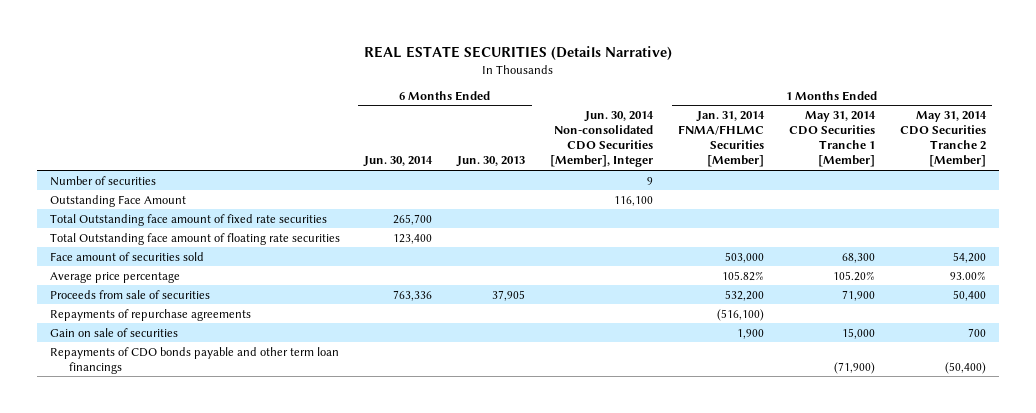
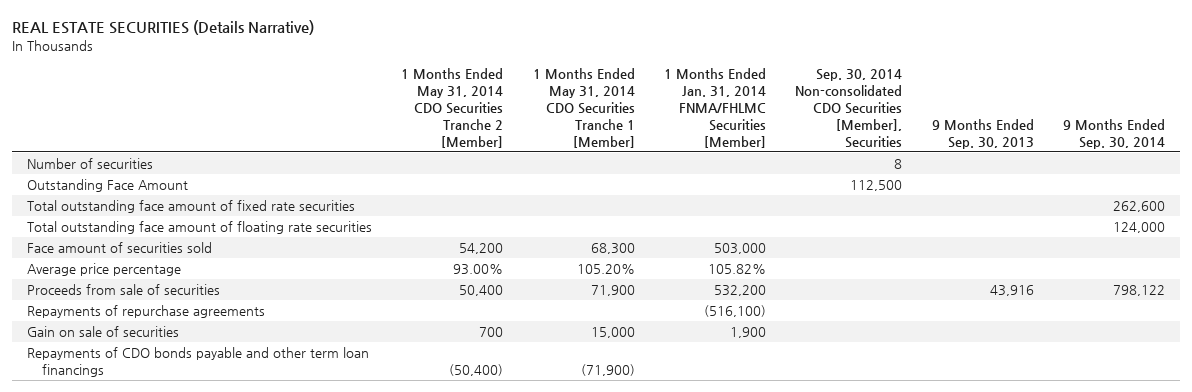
- | 6 Months Ended Jun. 30, 2014 | 6 Months Ended Jun. 30, 2013 | Jun. 30, 2014 Non-consolidated CDO Securities [Member], Integer | 1 Months Ended Jan. 31, 2014 FNMA/FHLMC Securities [Member] | 1 Months Ended May 31, 2014 CDO Securities Tranche 1 [Member] | 1 Months Ended May 31, 2014 CDO Securities Tranche 2 [Member]
+ | 1 Months Ended May 31, 2014 CDO Securities Tranche 2 [Member] | 1 Months Ended May 31, 2014 CDO Securities Tranche 1 [Member] | 1 Months Ended Jan. 31, 2014 FNMA/FHLMC Securities [Member] | Sep. 30, 2014 Non-consolidated CDO Securities [Member], Securities | 9 Months Ended Sep. 30, 2013 | 9 Months Ended Sep. 30, 2014
- Total Outstanding face amount of fixed rate securities | 265,700 | | | | |
- Total Outstanding face amount of floating rate securities | 123,400 | | | | |
+ Total outstanding face amount of fixed rate securities | | | | | | 262,600
+ Total outstanding face amount of floating rate securities | | | | | | 124,000

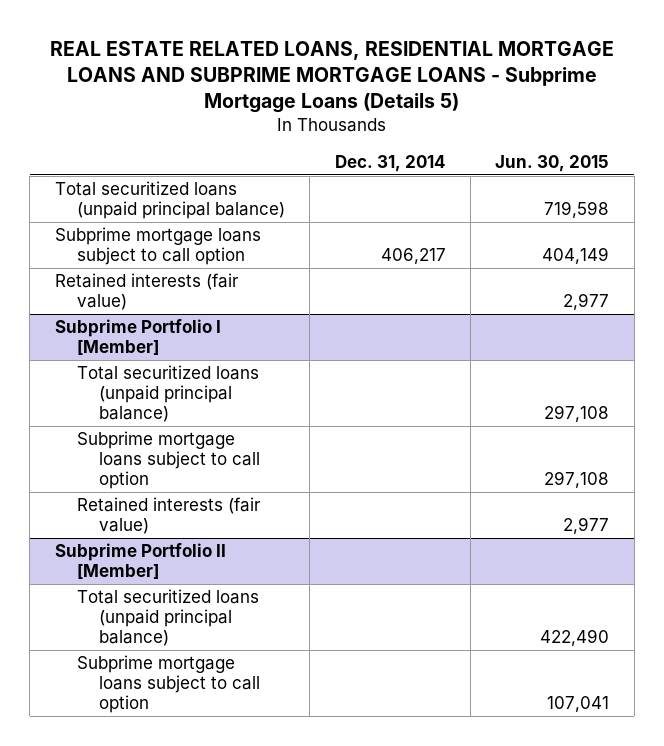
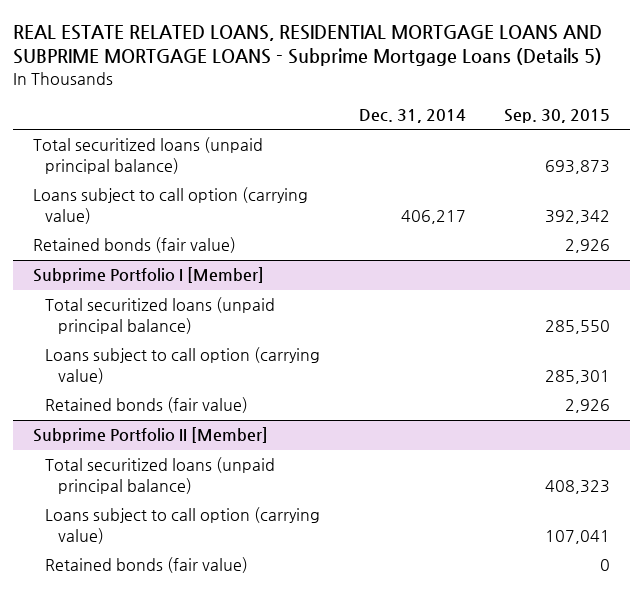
- | Dec. 31, 2014 | Jun. 30, 2015
+ | Dec. 31, 2014 | Sep. 30, 2015
- Subprime mortgage loans subject to call option | 406,217 | 404,149
- Retained interests (fair value) | | 2,977
+ Loans subject to call option (carrying value) | 406,217 | 392,342
+ Retained bonds (fair value) | | 2,926
@ Subprime Portfolio I [Member]
- Subprime mortgage loans subject to call option | | 297,108
- Retained interests (fair value) | | 2,977
+ Loans subject to call option (carrying value) | | 285,301
+ Retained bonds (fair value) | | 2,926
@ Subprime Portfolio II [Member]
- Subprime mortgage loans subject to call option | | 107,041
+ Loans subject to call option (carrying value) | | 107,041
+ Retained bonds (fair value) | | 0

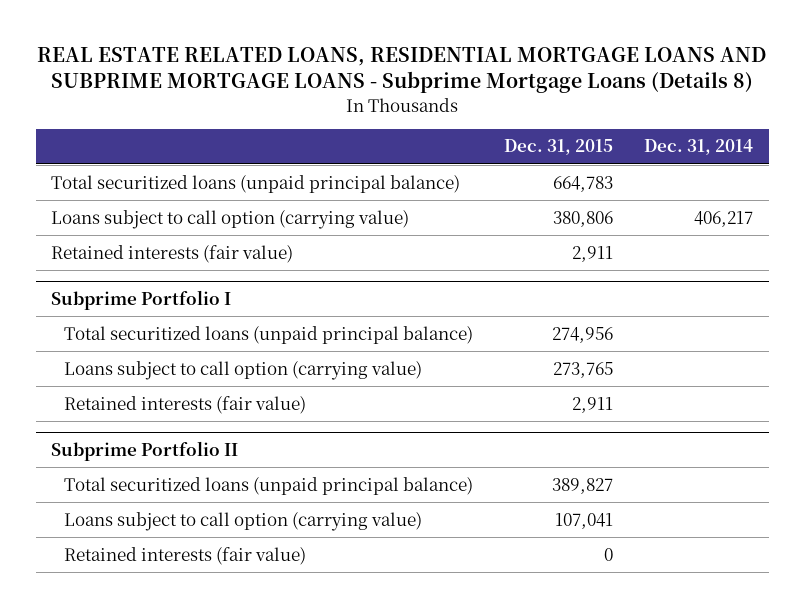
- REAL ESTATE RELATED LOANS, RESIDENTIAL MORTGAGE LOANS AND SUBPRIME MORTGAGE LOANS - Subprime Mortgage Loans (Details 5)
+ REAL ESTATE RELATED LOANS, RESIDENTIAL MORTGAGE LOANS AND SUBPRIME MORTGAGE LOANS - Subprime Mortgage Loans (Details 8)
- | Dec. 31, 2014 | Sep. 30, 2015
+ | Dec. 31, 2015 | Dec. 31, 2014
- Retained bonds (fair value) | | 2,926
- Subprime Portfolio I [Member]
+ Retained interests (fair value) | 2,911 |
+ Subprime Portfolio I
- Retained bonds (fair value) | | 2,926
- Subprime Portfolio II [Member]
+ Retained interests (fair value) | 2,911 |
+ Subprime Portfolio II
- Retained bonds (fair value) | | 0
+ Retained interests (fair value) | 0 |

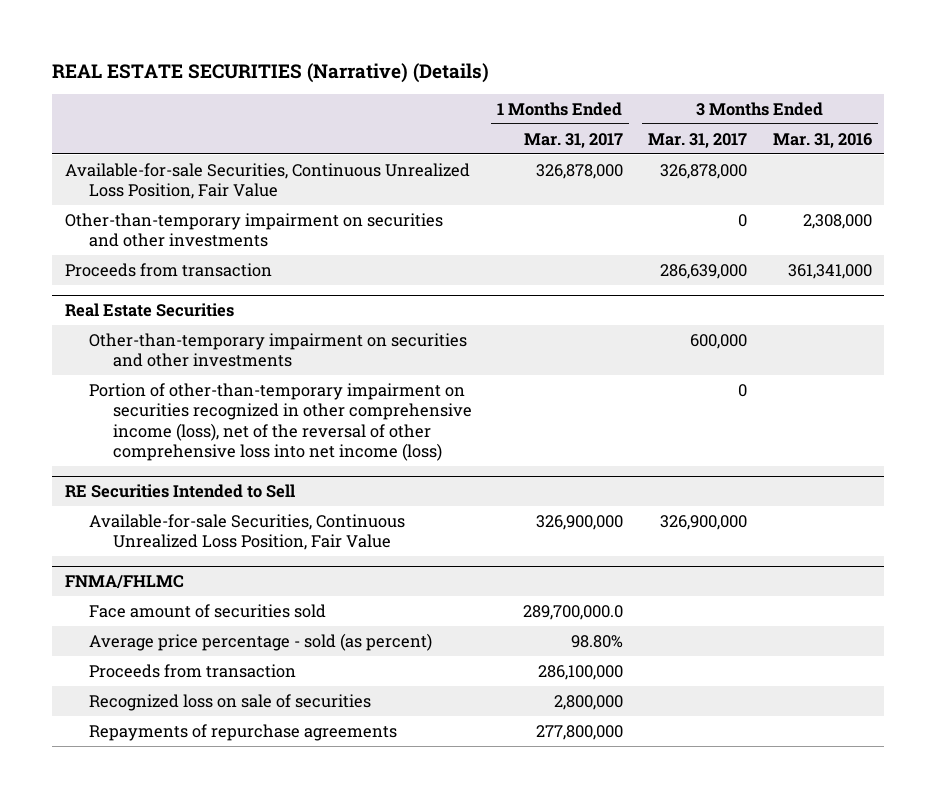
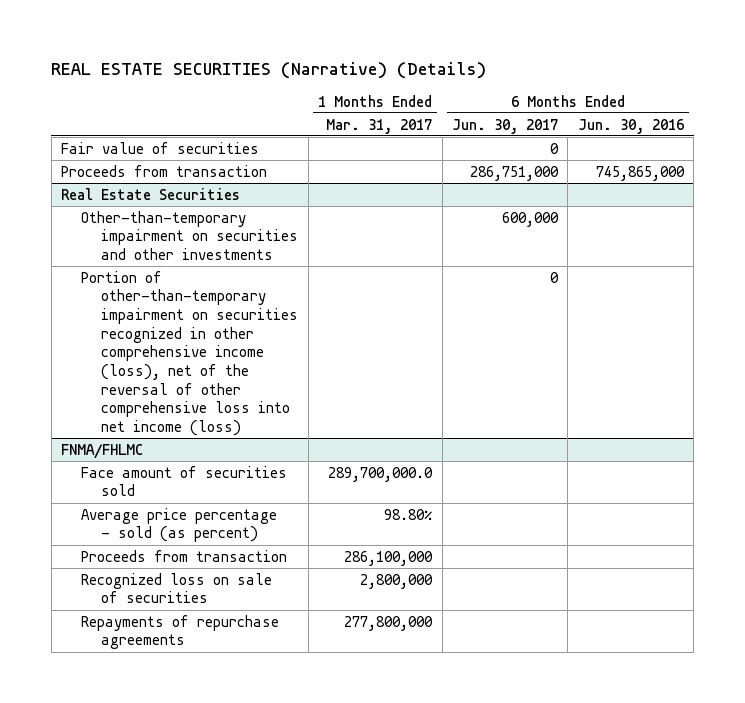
- | 1 Months Ended Mar. 31, 2017 | 3 Months Ended Mar. 31, 2017 | 3 Months Ended Mar. 31, 2016
+ | 1 Months Ended Mar. 31, 2017 | 6 Months Ended Jun. 30, 2017 | 6 Months Ended Jun. 30, 2016
- Available-for-sale Securities, Continuous Unrealized Loss Position, Fair Value | 326,878,000 | 326,878,000 |
- Other-than-temporary impairment on securities and other investments | | 0 | 2,308,000
+ Fair value of securities | | 0 |
- RE Securities Intended to Sell
- Available-for-sale Securities, Continuous Unrealized Loss Position, Fair Value | 326,900,000 | 326,900,000 |

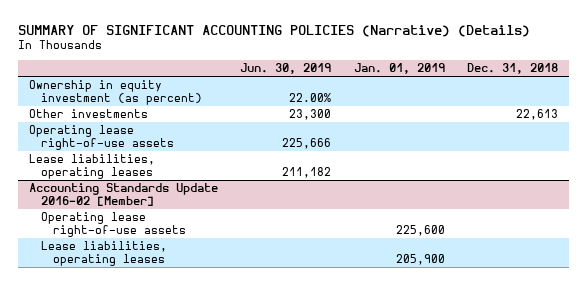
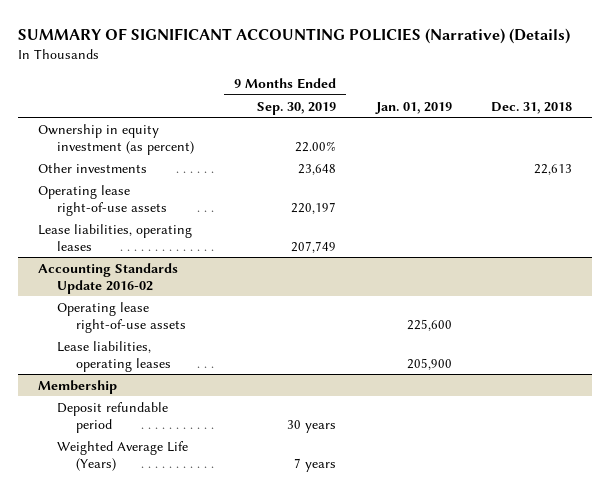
- | Jun. 30, 2019 | Jan. 01, 2019 | Dec. 31, 2018
+ | 9 Months Ended Sep. 30, 2019 | Jan. 01, 2019 | Dec. 31, 2018
- Accounting Standards Update 2016-02 [Member]
+ Accounting Standards Update 2016-02
+ Membership
+ Deposit refundable period | 30 years | |
+ Weighted Average Life (Years) | 7 years | |

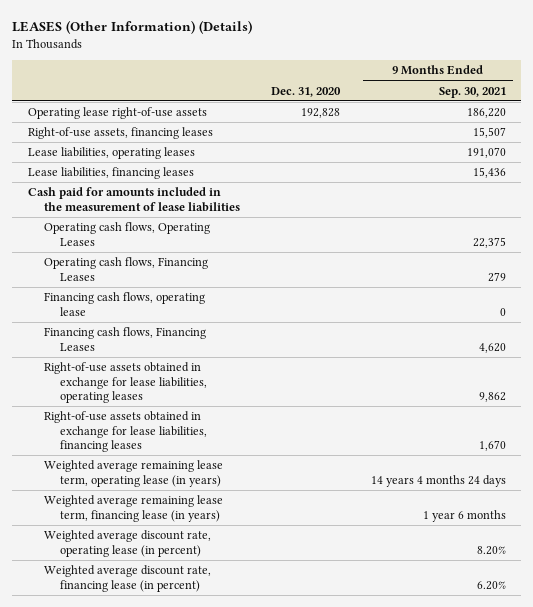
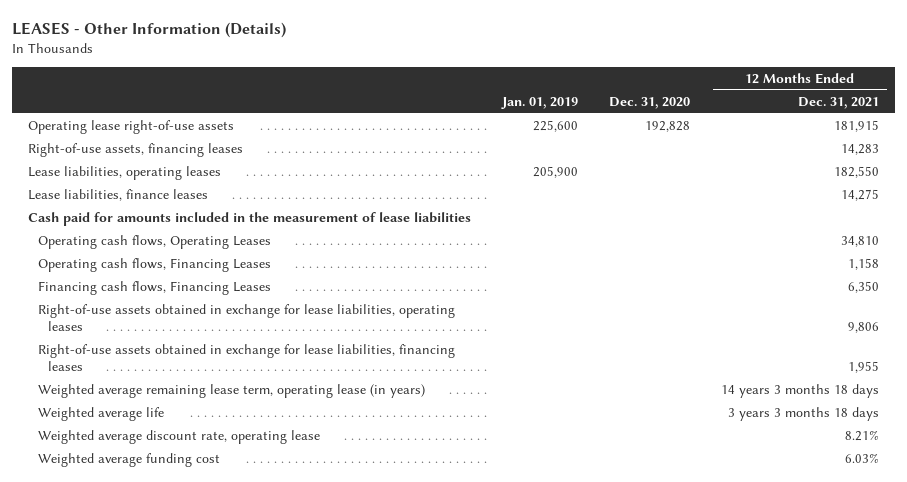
- LEASES (Other Information) (Details)
+ LEASES - Other Information (Details)
- | Dec. 31, 2020 | 9 Months Ended Sep. 30, 2021
+ | Jan. 01, 2019 | Dec. 31, 2020 | 12 Months Ended Dec. 31, 2021
- Lease liabilities, financing leases | | 15,436
+ Lease liabilities, finance leases | | | 14,275
- Financing cash flows, operating lease | | 0
- Weighted average remaining lease term, financing lease (in years) | | 1 year 6 months
- Weighted average discount rate, operating lease (in percent) | | 8.20%
- Weighted average discount rate, financing lease (in percent) | | 6.20%
+ Weighted average life | | | 3 years 3 months 18 days
+ Weighted average discount rate, operating lease | | | 8.21%
+ Weighted average funding cost | | | 6.03%

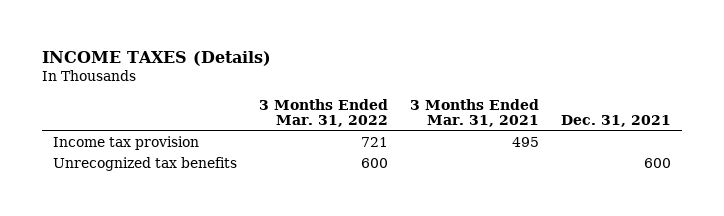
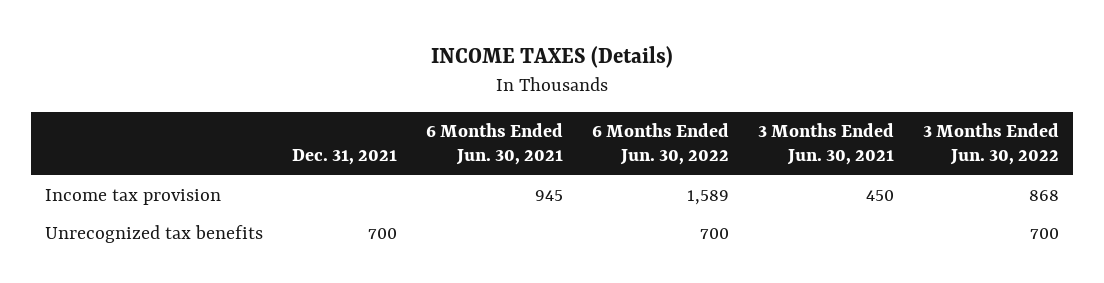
- | 3 Months Ended Mar. 31, 2022 | 3 Months Ended Mar. 31, 2021 | Dec. 31, 2021
+ | Dec. 31, 2021 | 6 Months Ended Jun. 30, 2021 | 6 Months Ended Jun. 30, 2022 | 3 Months Ended Jun. 30, 2021 | 3 Months Ended Jun. 30, 2022
- Unrecognized tax benefits | 600 | | 600
+ Unrecognized tax benefits | 700 | | 700 | | 700

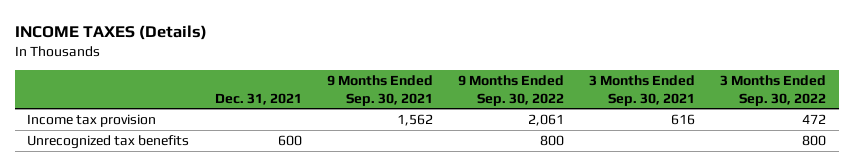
- | Dec. 31, 2021 | 6 Months Ended Jun. 30, 2021 | 6 Months Ended Jun. 30, 2022 | 3 Months Ended Jun. 30, 2021 | 3 Months Ended Jun. 30, 2022
+ | Dec. 31, 2021 | 9 Months Ended Sep. 30, 2021 | 9 Months Ended Sep. 30, 2022 | 3 Months Ended Sep. 30, 2021 | 3 Months Ended Sep. 30, 2022
- Unrecognized tax benefits | 700 | | 700 | | 700
+ Unrecognized tax benefits | 600 | | 800 | | 800

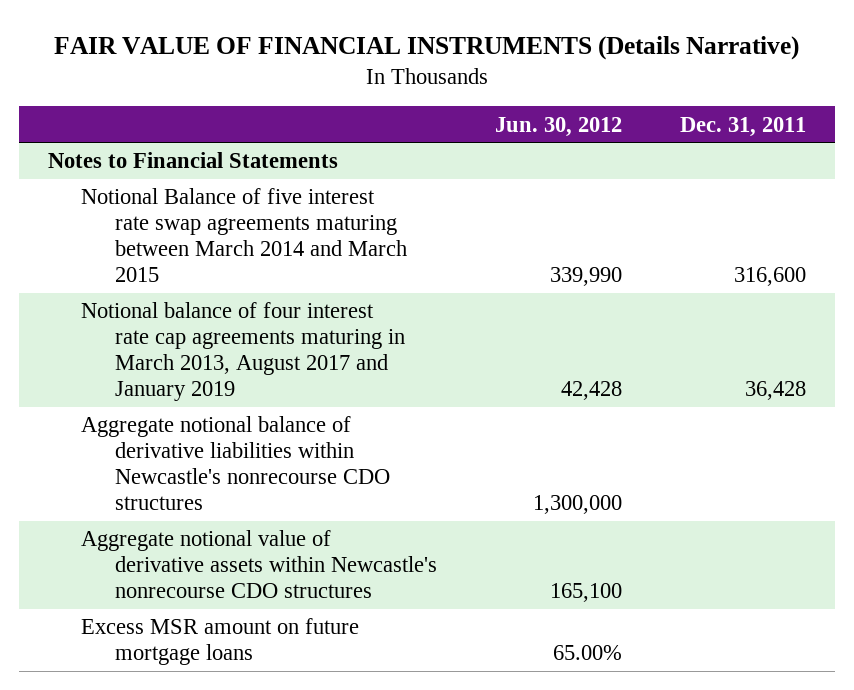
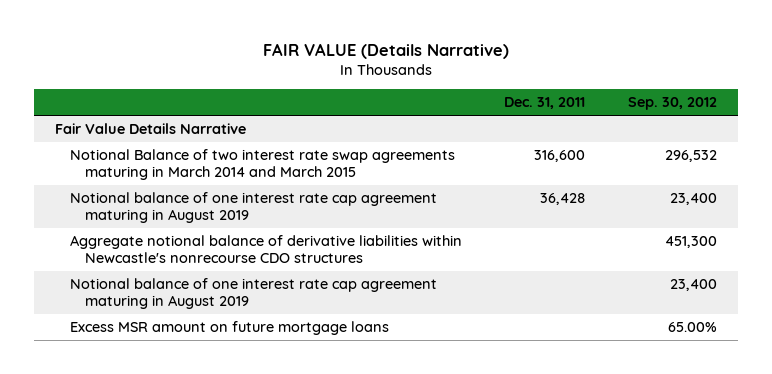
- FAIR VALUE OF FINANCIAL INSTRUMENTS (Details Narrative)
+ FAIR VALUE (Details Narrative)
- | Jun. 30, 2012 | Dec. 31, 2011
+ | Dec. 31, 2011 | Sep. 30, 2012
- Notes to Financial Statements
- Notional Balance of five interest rate swap agreements maturing between March 2014 and March 2015 | 339,990 | 316,600
- Notional balance of four interest rate cap agreements maturing in March 2013, August 2017 and January 2019 | 42,428 | 36,428
+ Fair Value Details Narrative
+ Notional Balance of two interest rate swap agreements maturing in March 2014 and March 2015 | 316,600 | 296,532
+ Notional balance of one interest rate cap agreement maturing in August 2019 | 36,428 | 23,400
- Aggregate notional value of derivative assets within Newcastle's nonrecourse CDO structures | 165,100 |
+ Notional balance of one interest rate cap agreement maturing in August 2019 | | 23,400

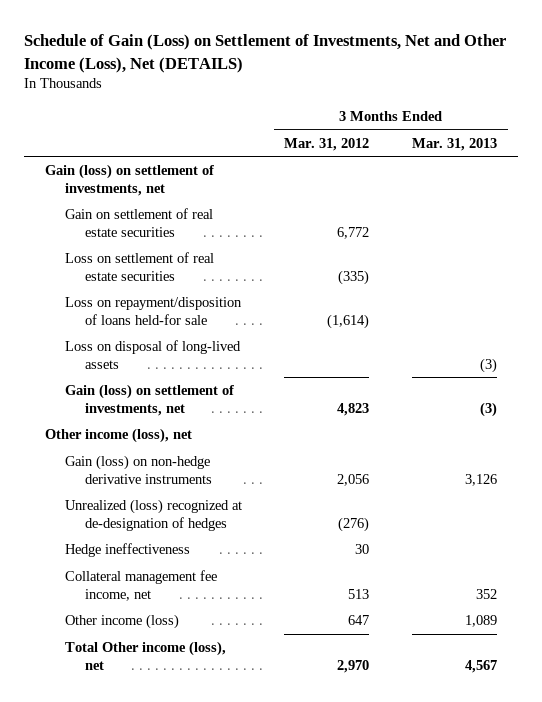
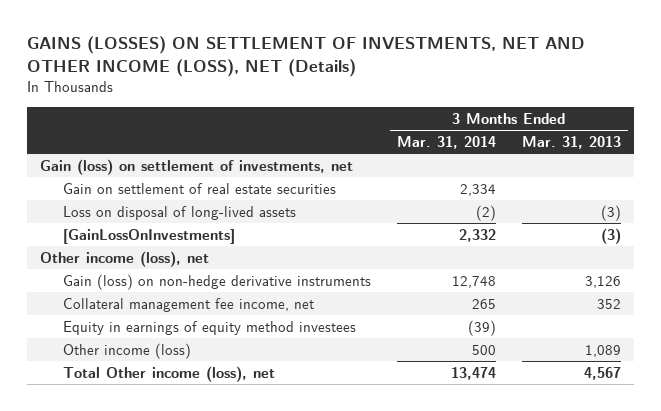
- Schedule of Gain (Loss) on Settlement of Investments, Net and Other Income (Loss), Net (DETAILS)
+ GAINS (LOSSES) ON SETTLEMENT OF INVESTMENTS, NET AND OTHER INCOME (LOSS), NET (Details)
- | 3 Months Ended Mar. 31, 2012 | 3 Months Ended Mar. 31, 2013
+ | 3 Months Ended Mar. 31, 2014 | 3 Months Ended Mar. 31, 2013
- Loss on settlement of real estate securities | (335) |
- Loss on repayment/disposition of loans held-for sale | (1,614) |
- Gain (loss) on settlement of investments, net | 4,823 | (3)
+ [GainLossOnInvestments] | 2,332 | (3)
- Unrealized (loss) recognized at de-designation of hedges | (276) |
- Hedge ineffectiveness | 30 |
+ Equity in earnings of equity method investees | (39) |

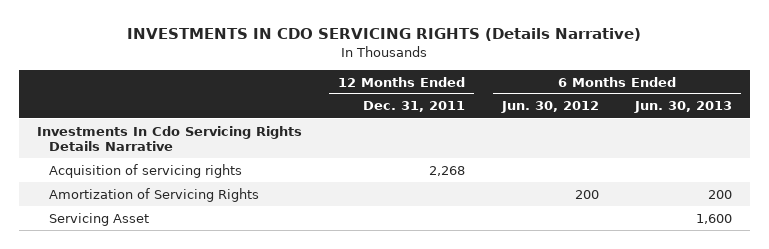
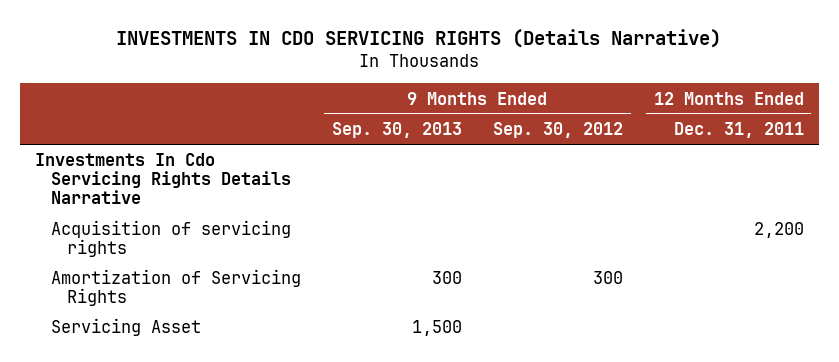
- | 12 Months Ended Dec. 31, 2011 | 6 Months Ended Jun. 30, 2012 | 6 Months Ended Jun. 30, 2013
+ | 9 Months Ended Sep. 30, 2013 | 9 Months Ended Sep. 30, 2012 | 12 Months Ended Dec. 31, 2011
- Acquisition of servicing rights | 2,268 | |
+ Acquisition of servicing rights | | | 2,200

